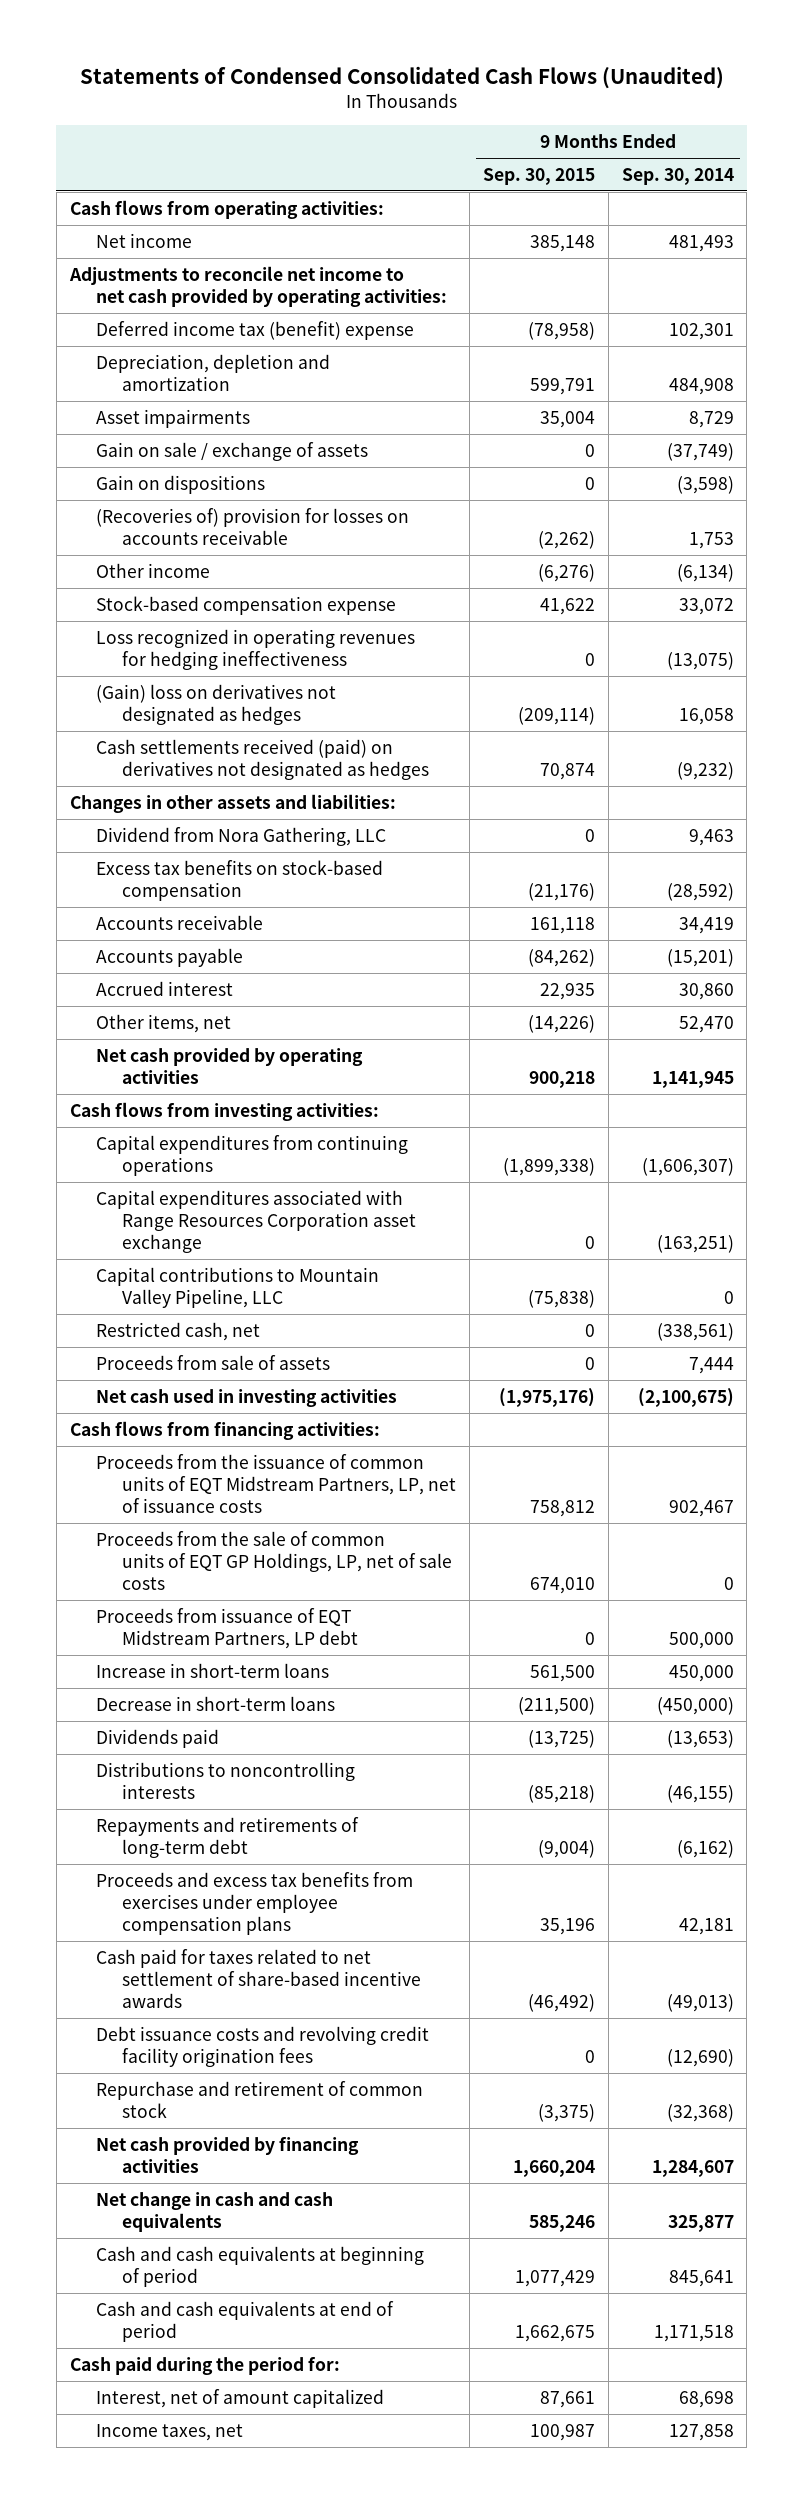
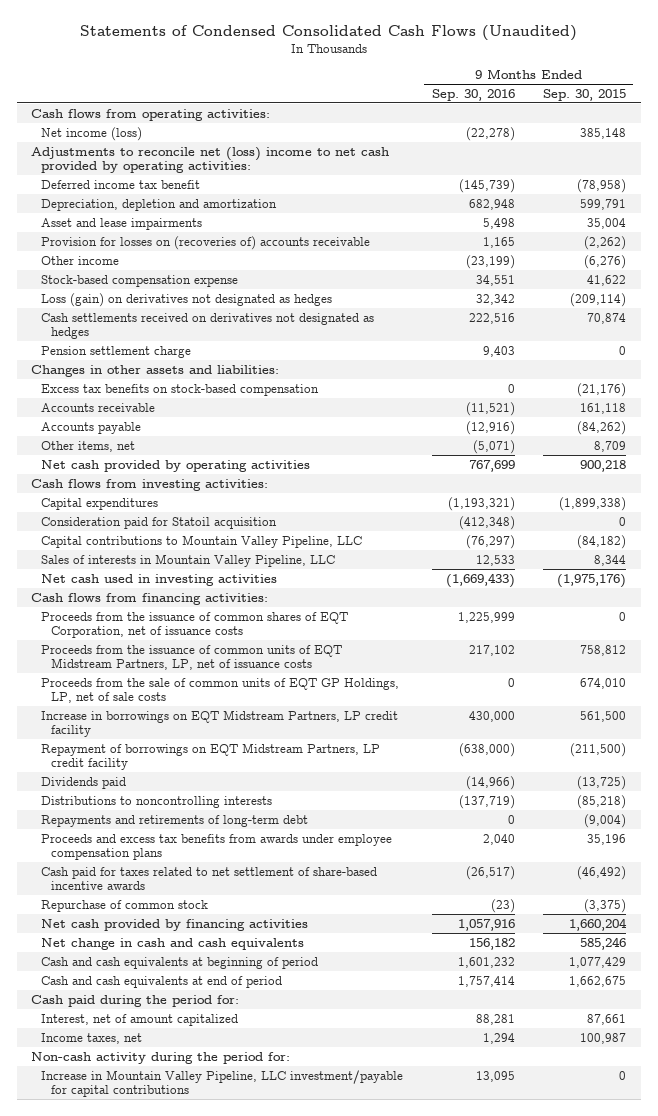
- | 9 Months Ended Sep. 30, 2015 | 9 Months Ended Sep. 30, 2014
+ | 9 Months Ended Sep. 30, 2016 | 9 Months Ended Sep. 30, 2015
- Net income | 385,148 | 481,493
- Adjustments to reconcile net income to net cash provided by operating activities:
- Deferred income tax (benefit) expense | (78,958) | 102,301
+ Net income (loss) | (22,278) | 385,148
+ Adjustments to reconcile net (loss) income to net cash provided by operating activities:
+ Deferred income tax benefit | (145,739) | (78,958)
- Asset impairments | 35,004 | 8,729
- Gain on sale / exchange of assets | 0 | (37,749)
- Gain on dispositions | 0 | (3,598)
- (Recoveries of) provision for losses on accounts receivable | (2,262) | 1,753
+ Asset and lease impairments | 5,498 | 35,004
+ Provision for losses on (recoveries of) accounts receivable | 1,165 | (2,262)
- Loss recognized in operating revenues for hedging ineffectiveness | 0 | (13,075)
- (Gain) loss on derivatives not designated as hedges | (209,114) | 16,058
- Cash settlements received (paid) on derivatives not designated as hedges | 70,874 | (9,232)
+ Loss (gain) on derivatives not designated as hedges | 32,342 | (209,114)
+ Cash settlements received on derivatives not designated as hedges | 222,516 | 70,874
+ Pension settlement charge | 9,403 | 0
- Dividend from Nora Gathering, LLC | 0 | 9,463
- Accrued interest | 22,935 | 30,860
- Other items, net | (14,226) | 52,470
+ Other items, net | (5,071) | 8,709
- Capital expenditures from continuing operations | (1,899,338) | (1,606,307)
- Capital expenditures associated with Range Resources Corporation asset exchange | 0 | (163,251)
- Capital contributions to Mountain Valley Pipeline, LLC | (75,838) | 0
- Restricted cash, net | 0 | (338,561)
- Proceeds from sale of assets | 0 | 7,444
+ Capital expenditures | (1,193,321) | (1,899,338)
+ Consideration paid for Statoil acquisition | (412,348) | 0
+ Capital contributions to Mountain Valley Pipeline, LLC | (76,297) | (84,182)
+ Sales of interests in Mountain Valley Pipeline, LLC | 12,533 | 8,344
+ Proceeds from the issuance of common shares of EQT Corporation, net of issuance costs | 1,225,999 | 0
- Proceeds from issuance of EQT Midstream Partners, LP debt | 0 | 500,000
- Increase in short-term loans | 561,500 | 450,000
- Decrease in short-term loans | (211,500) | (450,000)
+ Increase in borrowings on EQT Midstream Partners, LP credit facility | 430,000 | 561,500
+ Repayment of borrowings on EQT Midstream Partners, LP credit facility | (638,000) | (211,500)
- Proceeds and excess tax benefits from exercises under employee compensation plans | 35,196 | 42,181
+ Proceeds and excess tax benefits from awards under employee compensation plans | 2,040 | 35,196
- Debt issuance costs and revolving credit facility origination fees | 0 | (12,690)
- Repurchase and retirement of common stock | (3,375) | (32,368)
+ Repurchase of common stock | (23) | (3,375)
+ Non-cash activity during the period for:
+ Increase in Mountain Valley Pipeline, LLC investment/payable for capital contributions | 13,095 | 0

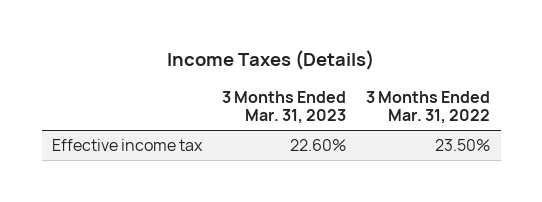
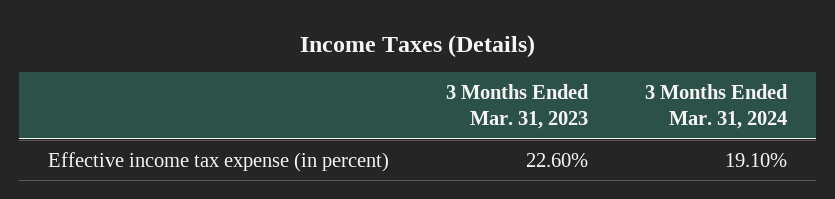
- | 3 Months Ended Mar. 31, 2023 | 3 Months Ended Mar. 31, 2022
+ | 3 Months Ended Mar. 31, 2023 | 3 Months Ended Mar. 31, 2024
- Effective income tax | 22.60% | 23.50%
+ Effective income tax expense (in percent) | 22.60% | 19.10%

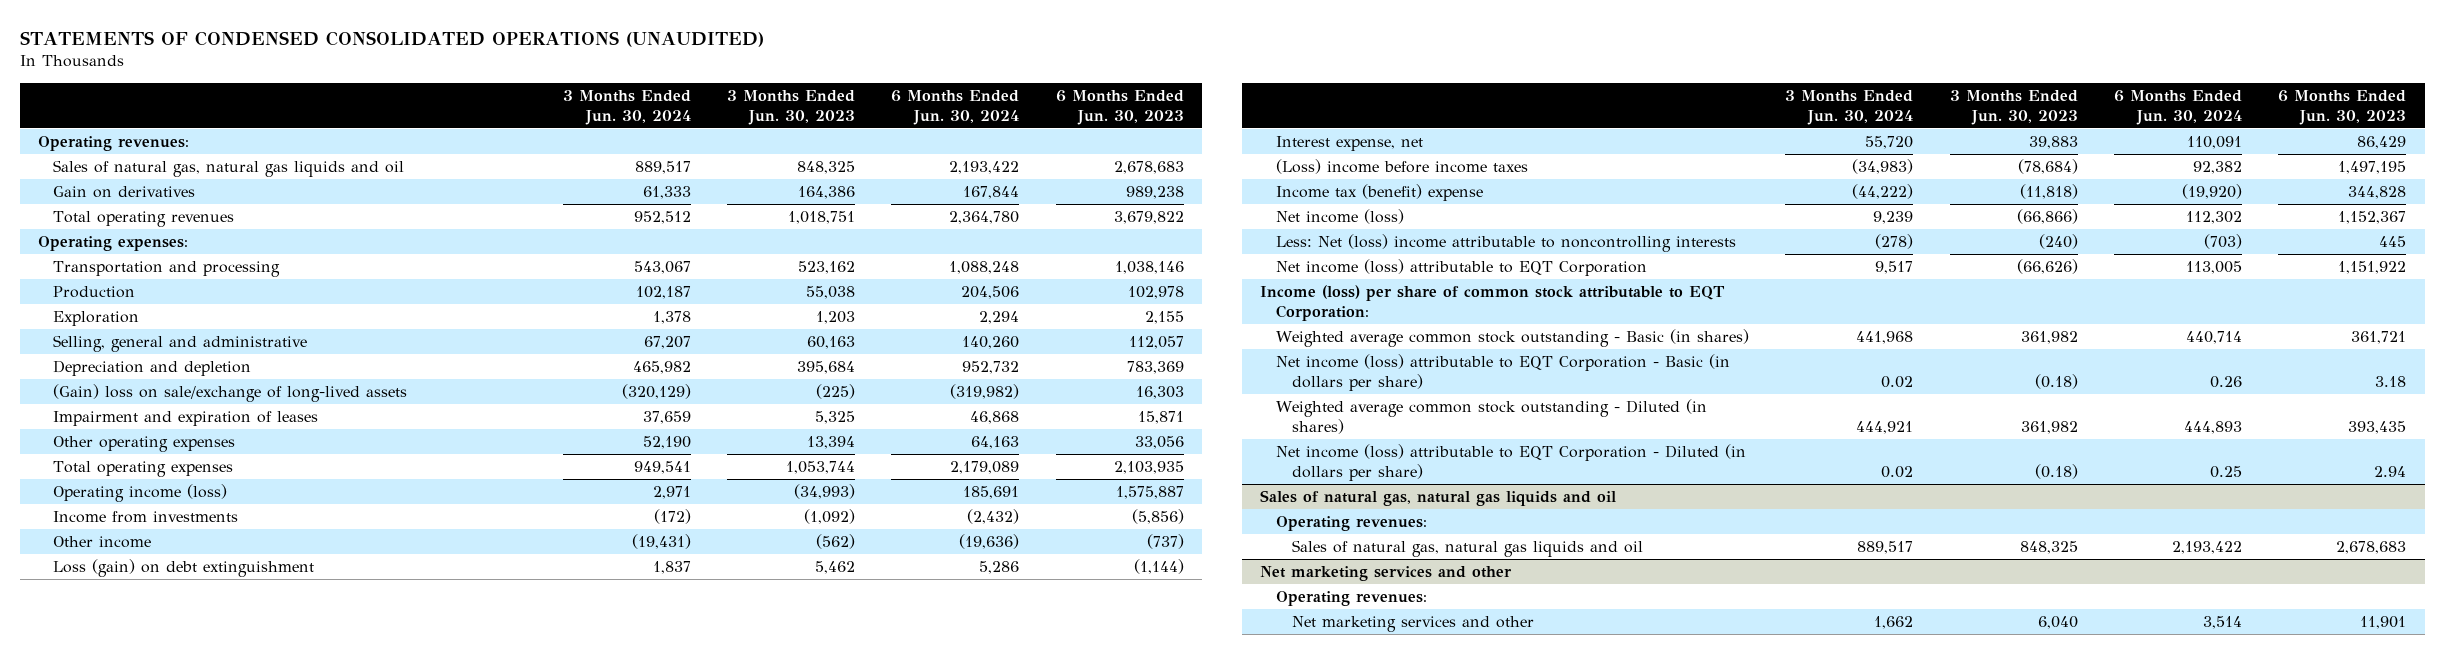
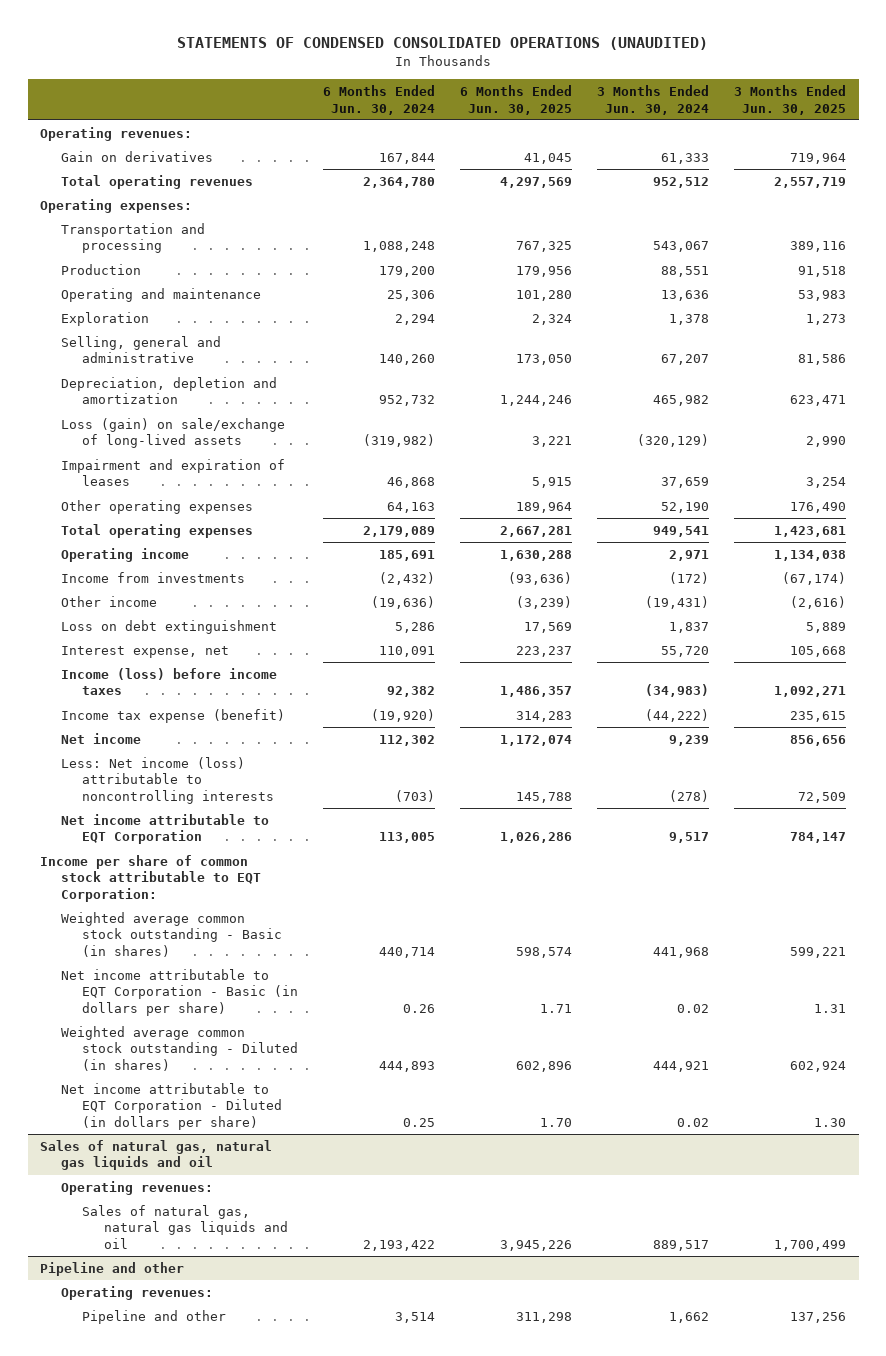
- | 3 Months Ended Jun. 30, 2024 | 3 Months Ended Jun. 30, 2023 | 6 Months Ended Jun. 30, 2024 | 6 Months Ended Jun. 30, 2023
+ | 6 Months Ended Jun. 30, 2024 | 6 Months Ended Jun. 30, 2025 | 3 Months Ended Jun. 30, 2024 | 3 Months Ended Jun. 30, 2025
- Sales of natural gas, natural gas liquids and oil | 889,517 | 848,325 | 2,193,422 | 2,678,683
- Production | 102,187 | 55,038 | 204,506 | 102,978
+ Production | 179,200 | 179,956 | 88,551 | 91,518
+ Operating and maintenance | 25,306 | 101,280 | 13,636 | 53,983
- Depreciation and depletion | 465,982 | 395,684 | 952,732 | 783,369
- (Gain) loss on sale/exchange of long-lived assets | (320,129) | (225) | (319,982) | 16,303
+ Depreciation, depletion and amortization | 952,732 | 1,244,246 | 465,982 | 623,471
+ Loss (gain) on sale/exchange of long-lived assets | (319,982) | 3,221 | (320,129) | 2,990
- Operating income (loss) | 2,971 | (34,993) | 185,691 | 1,575,887
+ Operating income | 185,691 | 1,630,288 | 2,971 | 1,134,038
- Loss (gain) on debt extinguishment | 1,837 | 5,462 | 5,286 | (1,144)
+ Loss on debt extinguishment | 5,286 | 17,569 | 1,837 | 5,889
- (Loss) income before income taxes | (34,983) | (78,684) | 92,382 | 1,497,195
- Income tax (benefit) expense | (44,222) | (11,818) | (19,920) | 344,828
- Net income (loss) | 9,239 | (66,866) | 112,302 | 1,152,367
- Less: Net (loss) income attributable to noncontrolling interests | (278) | (240) | (703) | 445
- Net income (loss) attributable to EQT Corporation | 9,517 | (66,626) | 113,005 | 1,151,922
- Income (loss) per share of common stock attributable to EQT Corporation:
+ Income (loss) before income taxes | 92,382 | 1,486,357 | (34,983) | 1,092,271
+ Income tax expense (benefit) | (19,920) | 314,283 | (44,222) | 235,615
+ Net income | 112,302 | 1,172,074 | 9,239 | 856,656
+ Less: Net income (loss) attributable to noncontrolling interests | (703) | 145,788 | (278) | 72,509
+ Net income attributable to EQT Corporation | 113,005 | 1,026,286 | 9,517 | 784,147
+ Income per share of common stock attributable to EQT Corporation:
- Net income (loss) attributable to EQT Corporation - Basic (in dollars per share) | 0.02 | (0.18) | 0.26 | 3.18
+ Net income attributable to EQT Corporation - Basic (in dollars per share) | 0.26 | 1.71 | 0.02 | 1.31
- Net income (loss) attributable to EQT Corporation - Diluted (in dollars per share) | 0.02 | (0.18) | 0.25 | 2.94
+ Net income attributable to EQT Corporation - Diluted (in dollars per share) | 0.25 | 1.70 | 0.02 | 1.30
- Net marketing services and other
+ Pipeline and other
- Net marketing services and other | 1,662 | 6,040 | 3,514 | 11,901
+ Pipeline and other | 3,514 | 311,298 | 1,662 | 137,256

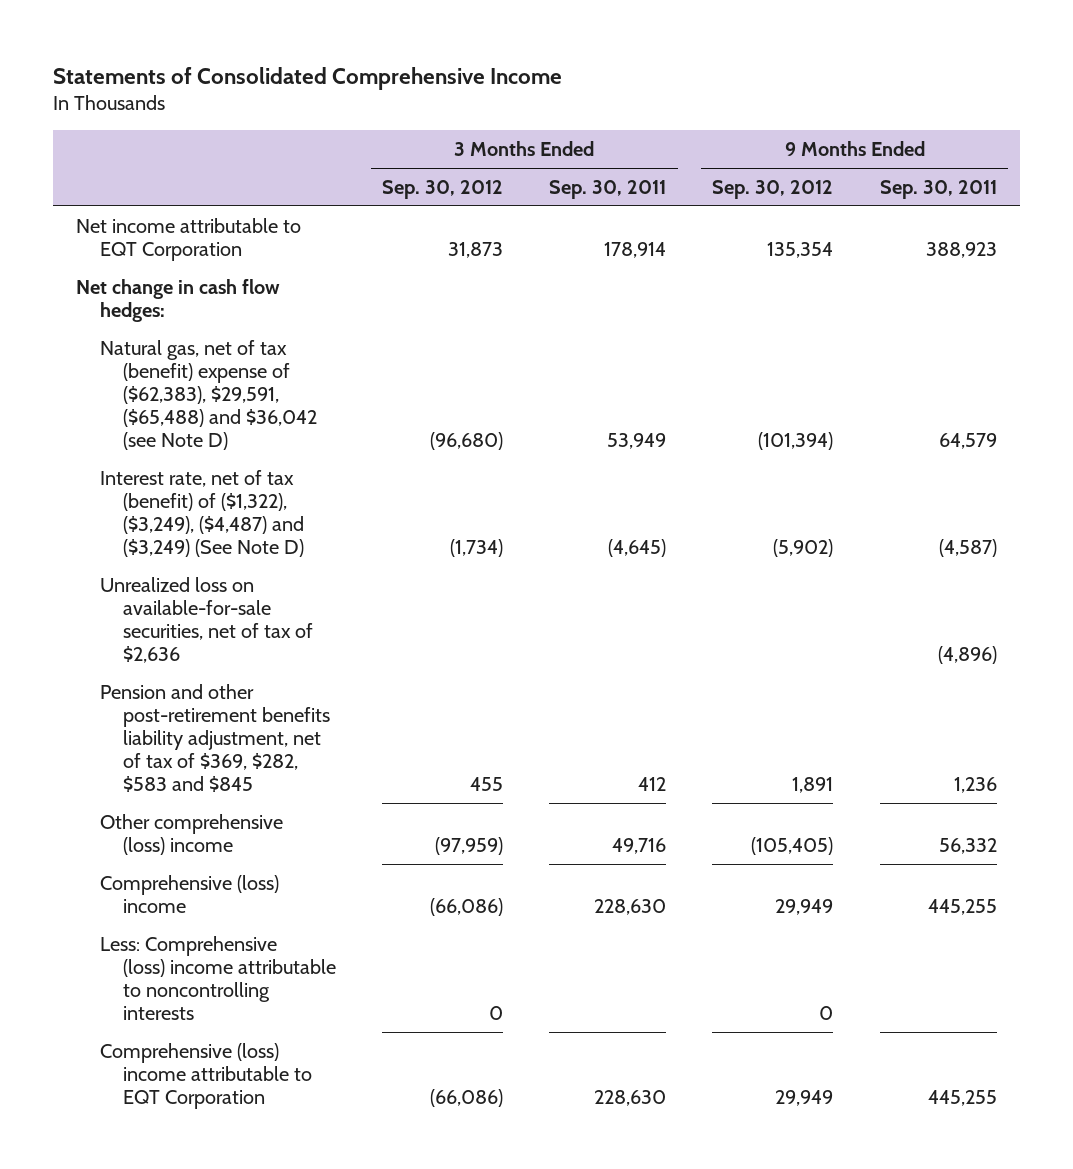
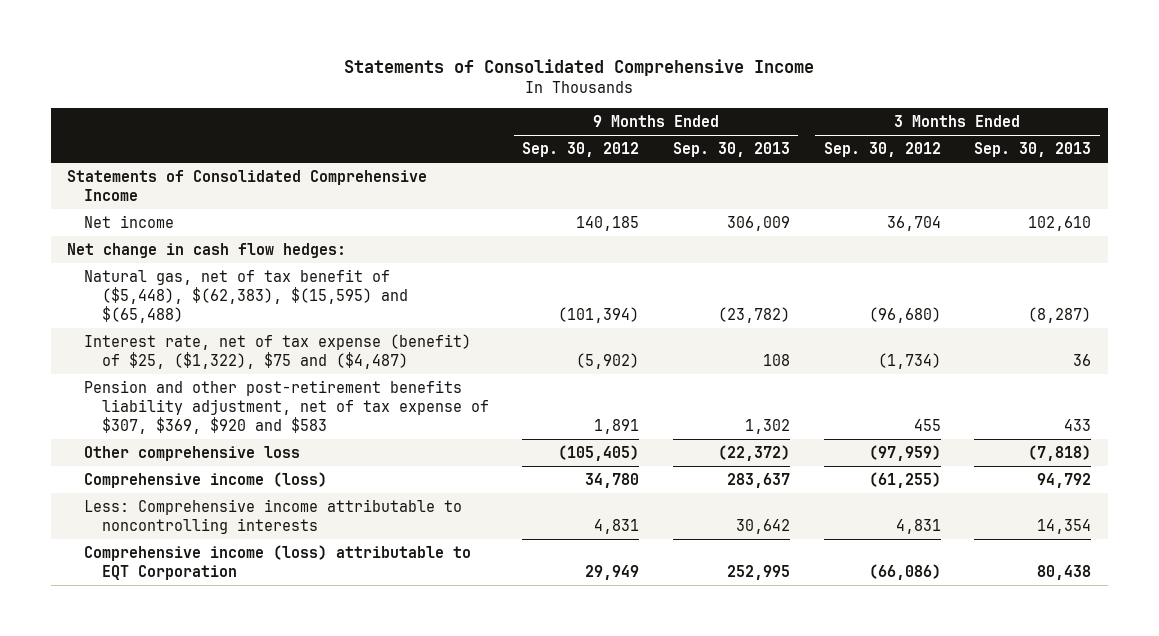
- | 3 Months Ended Sep. 30, 2012 | 3 Months Ended Sep. 30, 2011 | 9 Months Ended Sep. 30, 2012 | 9 Months Ended Sep. 30, 2011
+ | 9 Months Ended Sep. 30, 2012 | 9 Months Ended Sep. 30, 2013 | 3 Months Ended Sep. 30, 2012 | 3 Months Ended Sep. 30, 2013
- Net income attributable to EQT Corporation | 31,873 | 178,914 | 135,354 | 388,923
+ Statements of Consolidated Comprehensive Income
+ Net income | 140,185 | 306,009 | 36,704 | 102,610
- Natural gas, net of tax (benefit) expense of ($62,383), $29,591, ($65,488) and $36,042 (see Note D) | (96,680) | 53,949 | (101,394) | 64,579
- Interest rate, net of tax (benefit) of ($1,322), ($3,249), ($4,487) and ($3,249) (See Note D) | (1,734) | (4,645) | (5,902) | (4,587)
- Unrealized loss on available-for-sale securities, net of tax of $2,636 | | | | (4,896)
- Pension and other post-retirement benefits liability adjustment, net of tax of $369, $282, $583 and $845 | 455 | 412 | 1,891 | 1,236
- Other comprehensive (loss) income | (97,959) | 49,716 | (105,405) | 56,332
- Comprehensive (loss) income | (66,086) | 228,630 | 29,949 | 445,255
- Less: Comprehensive (loss) income attributable to noncontrolling interests | 0 | | 0 |
- Comprehensive (loss) income attributable to EQT Corporation | (66,086) | 228,630 | 29,949 | 445,255
+ Natural gas, net of tax benefit of ($5,448), $(62,383), $(15,595) and $(65,488) | (101,394) | (23,782) | (96,680) | (8,287)
+ Interest rate, net of tax expense (benefit) of $25, ($1,322), $75 and ($4,487) | (5,902) | 108 | (1,734) | 36
+ Pension and other post-retirement benefits liability adjustment, net of tax expense of $307, $369, $920 and $583 | 1,891 | 1,302 | 455 | 433
+ Other comprehensive loss | (105,405) | (22,372) | (97,959) | (7,818)
+ Comprehensive income (loss) | 34,780 | 283,637 | (61,255) | 94,792
+ Less: Comprehensive income attributable to noncontrolling interests | 4,831 | 30,642 | 4,831 | 14,354
+ Comprehensive income (loss) attributable to EQT Corporation | 29,949 | 252,995 | (66,086) | 80,438

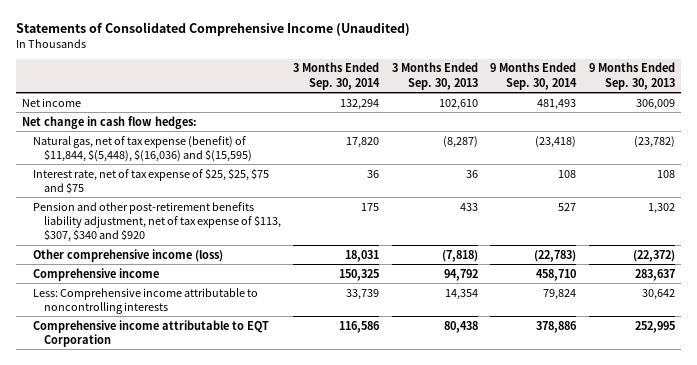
- Statements of Consolidated Comprehensive Income
+ Statements of Consolidated Comprehensive Income (Unaudited)
- | 9 Months Ended Sep. 30, 2012 | 9 Months Ended Sep. 30, 2013 | 3 Months Ended Sep. 30, 2012 | 3 Months Ended Sep. 30, 2013
+ | 3 Months Ended Sep. 30, 2014 | 3 Months Ended Sep. 30, 2013 | 9 Months Ended Sep. 30, 2014 | 9 Months Ended Sep. 30, 2013
- Statements of Consolidated Comprehensive Income
- Natural gas, net of tax benefit of ($5,448), $(62,383), $(15,595) and $(65,488) | (101,394) | (23,782) | (96,680) | (8,287)
- Interest rate, net of tax expense (benefit) of $25, ($1,322), $75 and ($4,487) | (5,902) | 108 | (1,734) | 36
- Pension and other post-retirement benefits liability adjustment, net of tax expense of $307, $369, $920 and $583 | 1,891 | 1,302 | 455 | 433
- Other comprehensive loss | (105,405) | (22,372) | (97,959) | (7,818)
- Comprehensive income (loss) | 34,780 | 283,637 | (61,255) | 94,792
+ Natural gas, net of tax expense (benefit) of $11,844, $(5,448), $(16,036) and $(15,595) | 17,820 | (8,287) | (23,418) | (23,782)
+ Interest rate, net of tax expense of $25, $25, $75 and $75 | 36 | 36 | 108 | 108
+ Pension and other post-retirement benefits liability adjustment, net of tax expense of $113, $307, $340 and $920 | 175 | 433 | 527 | 1,302
+ Other comprehensive income (loss) | 18,031 | (7,818) | (22,783) | (22,372)
+ Comprehensive income | 150,325 | 94,792 | 458,710 | 283,637
- Comprehensive income (loss) attributable to EQT Corporation | 29,949 | 252,995 | (66,086) | 80,438
+ Comprehensive income attributable to EQT Corporation | 116,586 | 80,438 | 378,886 | 252,995

